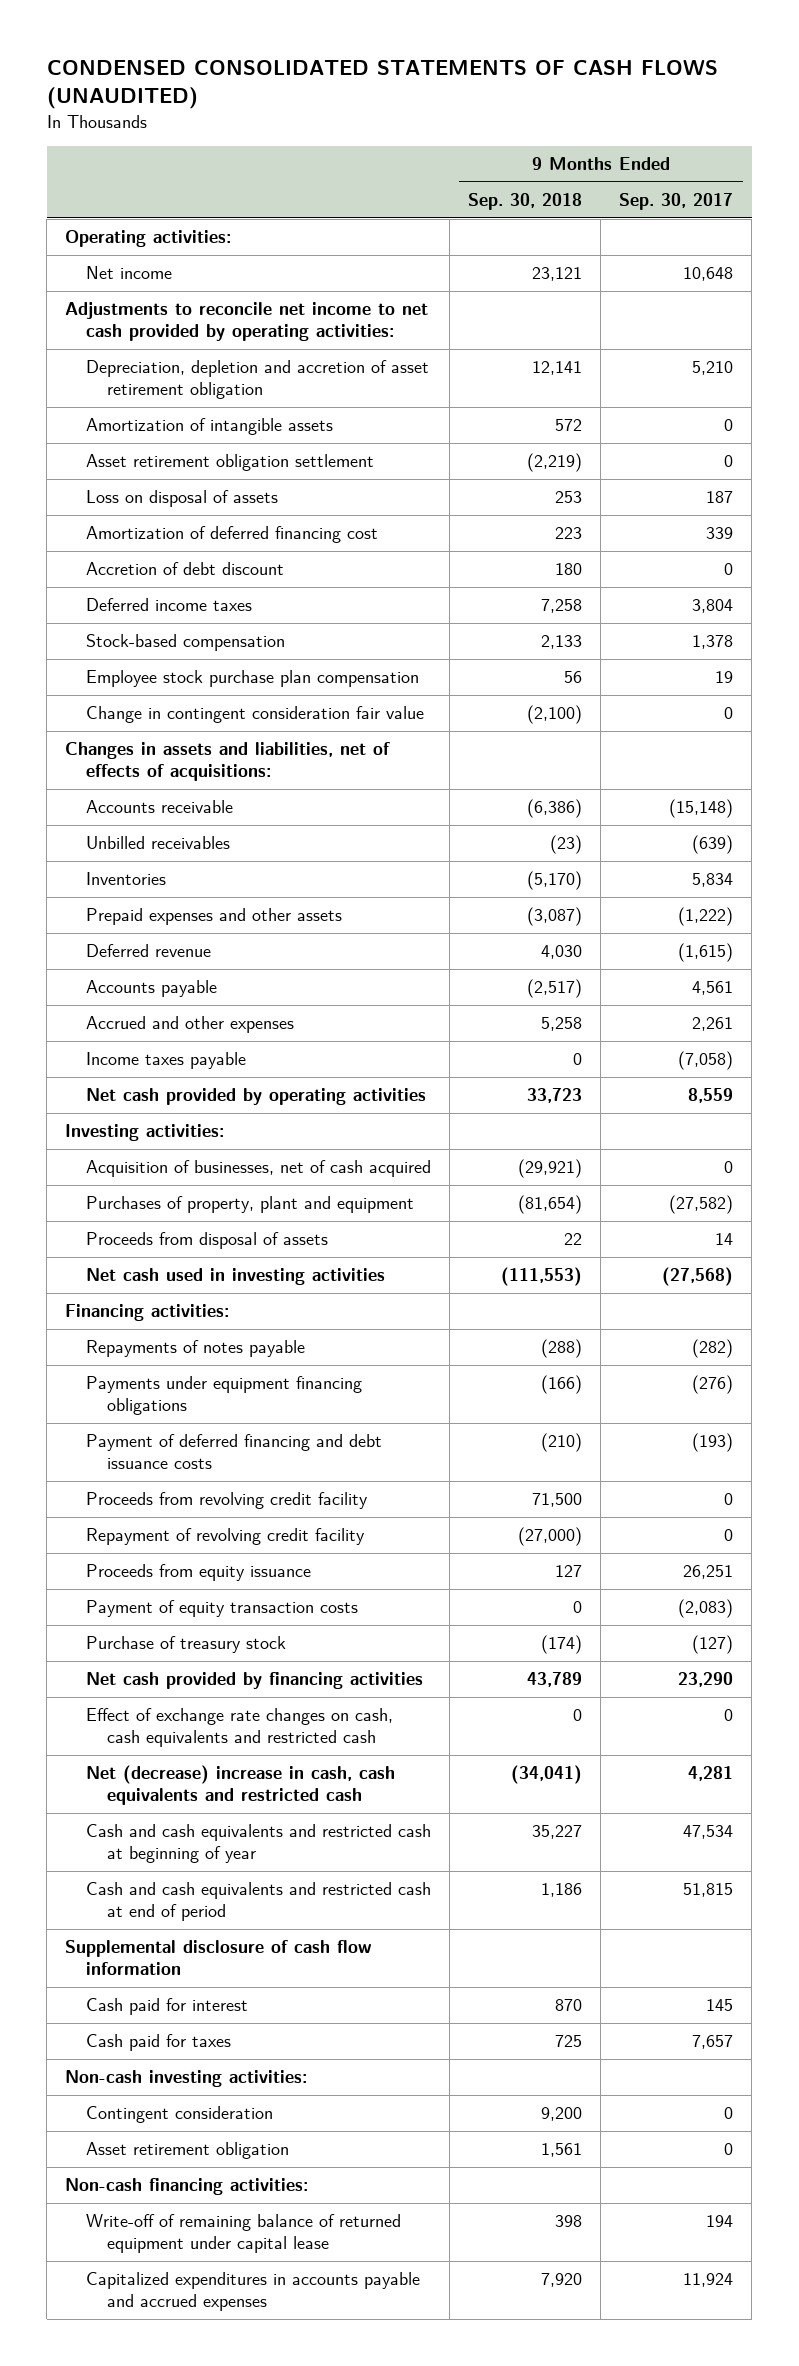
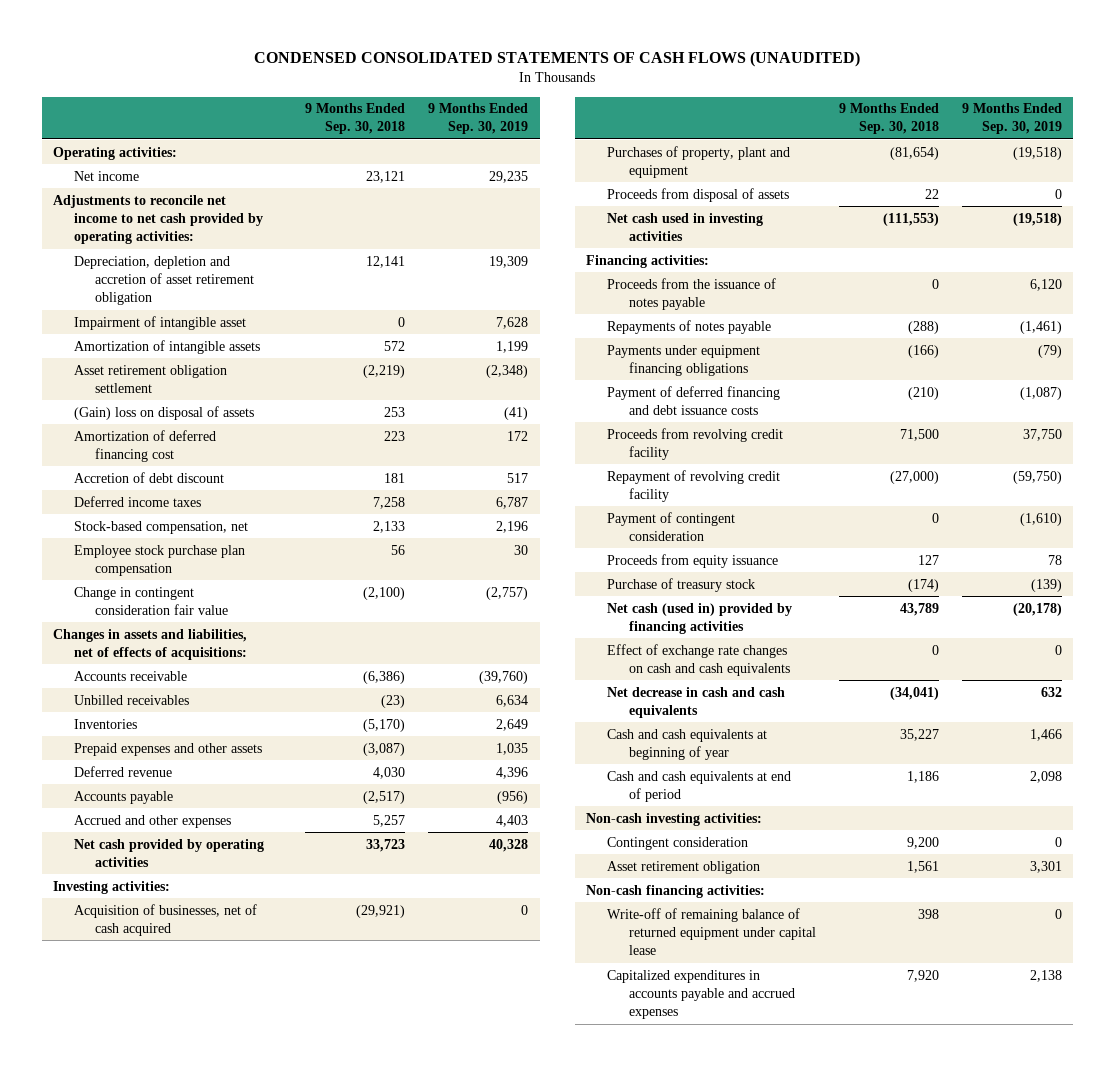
- | 9 Months Ended Sep. 30, 2018 | 9 Months Ended Sep. 30, 2017
+ | 9 Months Ended Sep. 30, 2018 | 9 Months Ended Sep. 30, 2019
+ Impairment of intangible asset | 0 | 7,628
- Loss on disposal of assets | 253 | 187
+ (Gain) loss on disposal of assets | 253 | (41)
- Accretion of debt discount | 180 | 0
+ Accretion of debt discount | 181 | 517
- Stock-based compensation | 2,133 | 1,378
+ Stock-based compensation, net | 2,133 | 2,196
- Accrued and other expenses | 5,258 | 2,261
- Income taxes payable | 0 | (7,058)
+ Accrued and other expenses | 5,257 | 4,403
+ Proceeds from the issuance of notes payable | 0 | 6,120
+ Payment of contingent consideration | 0 | (1,610)
- Payment of equity transaction costs | 0 | (2,083)
- Net cash provided by financing activities | 43,789 | 23,290
- Effect of exchange rate changes on cash, cash equivalents and restricted cash | 0 | 0
- Net (decrease) increase in cash, cash equivalents and restricted cash | (34,041) | 4,281
- Cash and cash equivalents and restricted cash at beginning of year | 35,227 | 47,534
- Cash and cash equivalents and restricted cash at end of period | 1,186 | 51,815
- Supplemental disclosure of cash flow information
- Cash paid for interest | 870 | 145
- Cash paid for taxes | 725 | 7,657
+ Net cash (used in) provided by financing activities | 43,789 | (20,178)
+ Effect of exchange rate changes on cash and cash equivalents | 0 | 0
+ Net decrease in cash and cash equivalents | (34,041) | 632
+ Cash and cash equivalents at beginning of year | 35,227 | 1,466
+ Cash and cash equivalents at end of period | 1,186 | 2,098

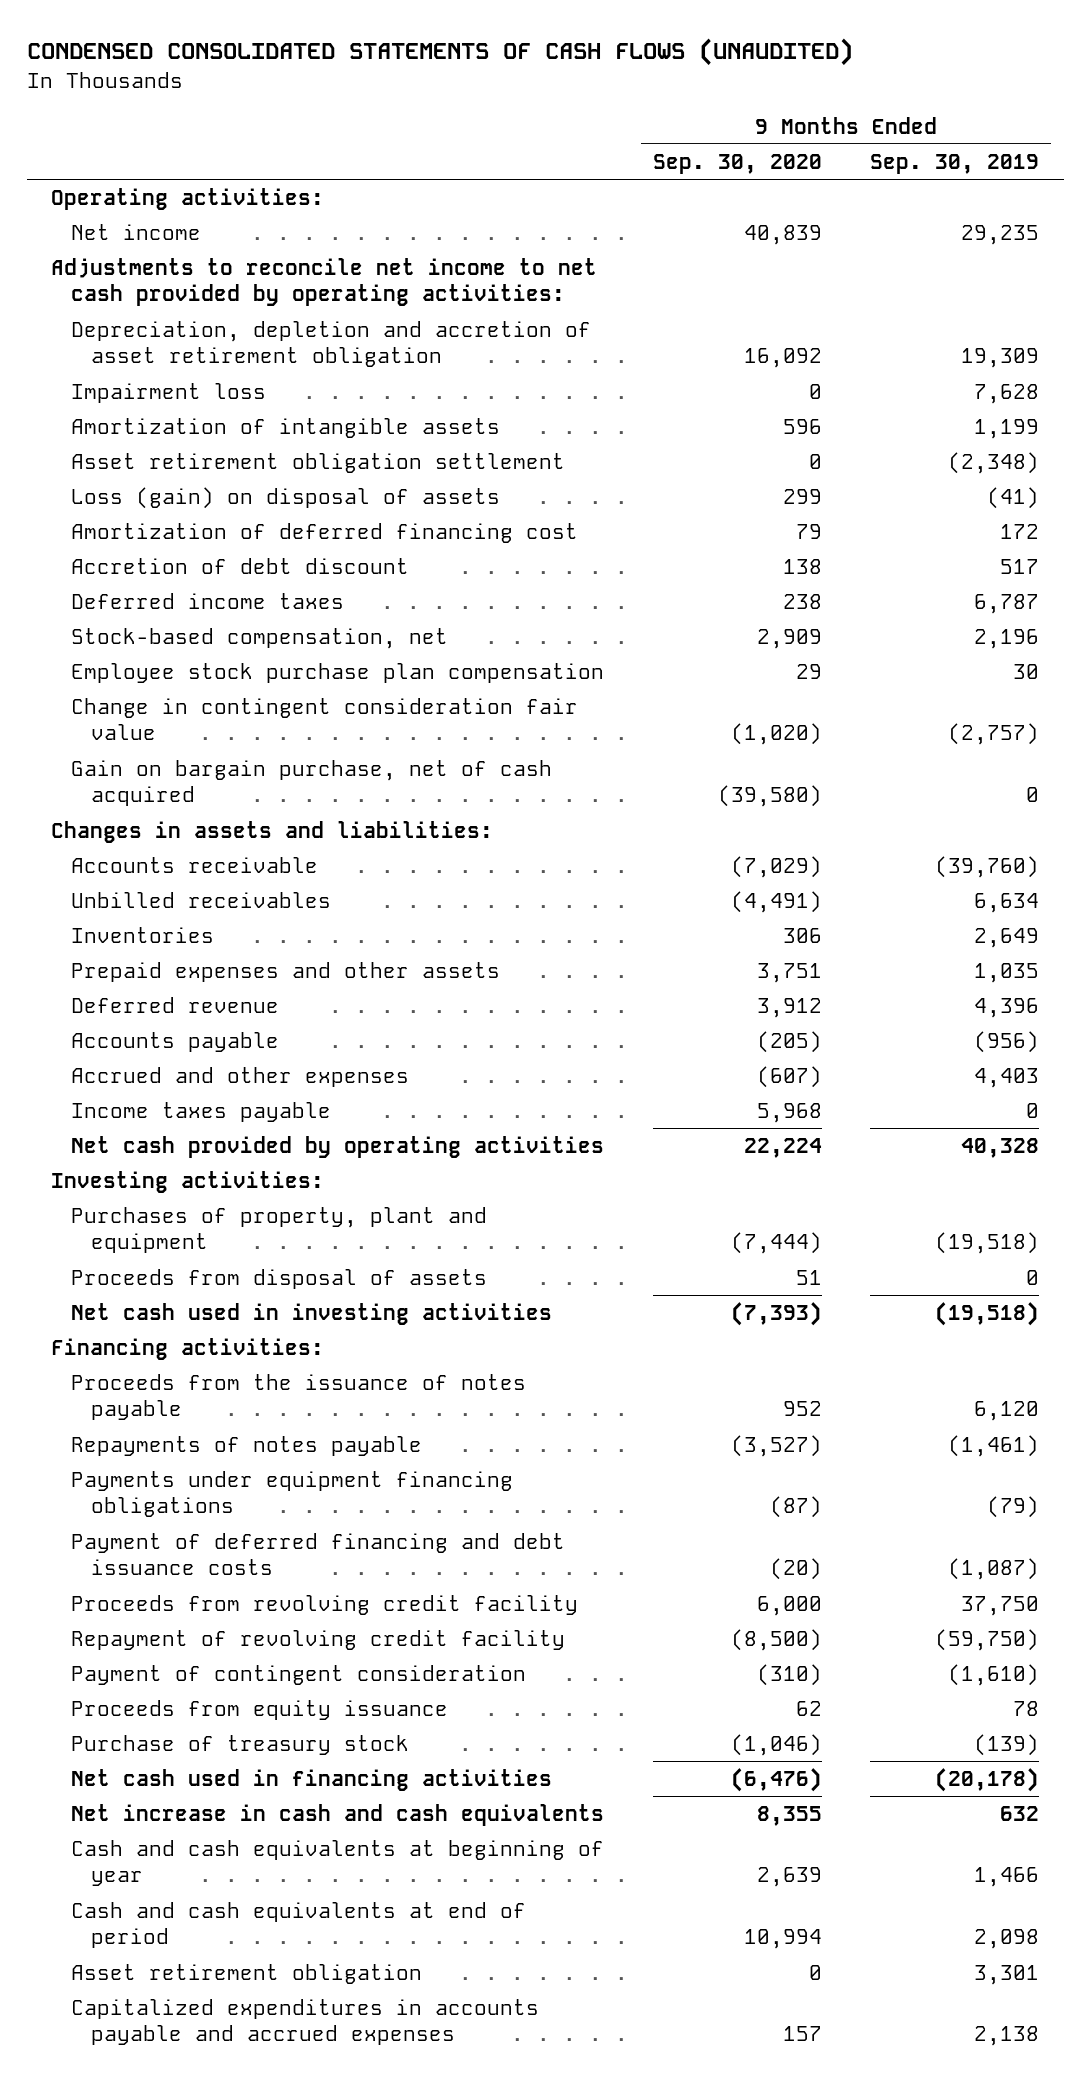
- | 9 Months Ended Sep. 30, 2018 | 9 Months Ended Sep. 30, 2019
+ | 9 Months Ended Sep. 30, 2020 | 9 Months Ended Sep. 30, 2019
- Impairment of intangible asset | 0 | 7,628
+ Impairment loss | 0 | 7,628
- (Gain) loss on disposal of assets | 253 | (41)
+ Loss (gain) on disposal of assets | 299 | (41)
- Changes in assets and liabilities, net of effects of acquisitions:
+ Gain on bargain purchase, net of cash acquired | (39,580) | 0
+ Changes in assets and liabilities:
+ Income taxes payable | 5,968 | 0
- Acquisition of businesses, net of cash acquired | (29,921) | 0
- Net cash (used in) provided by financing activities | 43,789 | (20,178)
- Effect of exchange rate changes on cash and cash equivalents | 0 | 0
- Net decrease in cash and cash equivalents | (34,041) | 632
+ Net cash used in financing activities | (6,476) | (20,178)
+ Net increase in cash and cash equivalents | 8,355 | 632
- Non-cash investing activities:
- Contingent consideration | 9,200 | 0
- Non-cash financing activities:
- Write-off of remaining balance of returned equipment under capital lease | 398 | 0

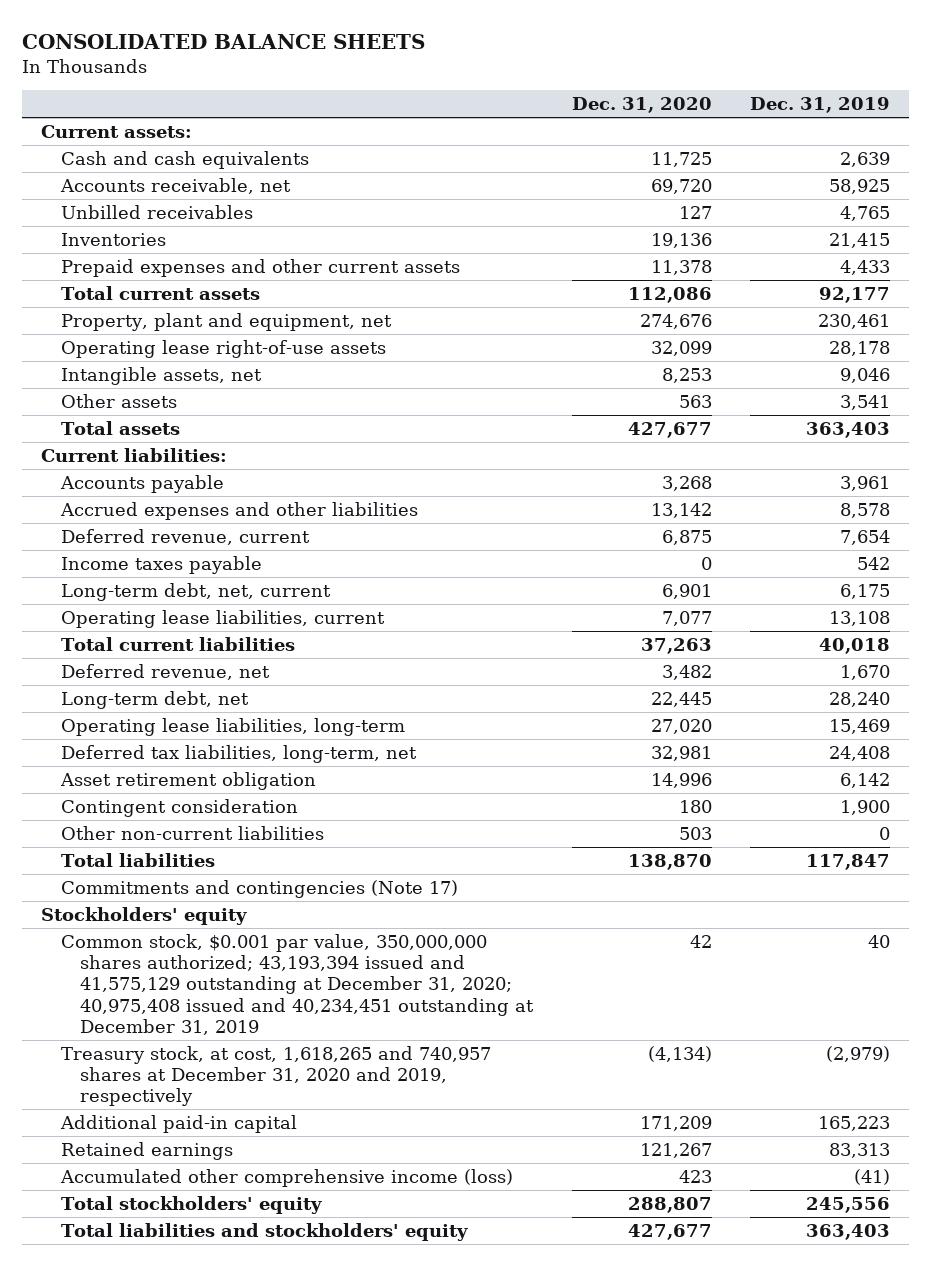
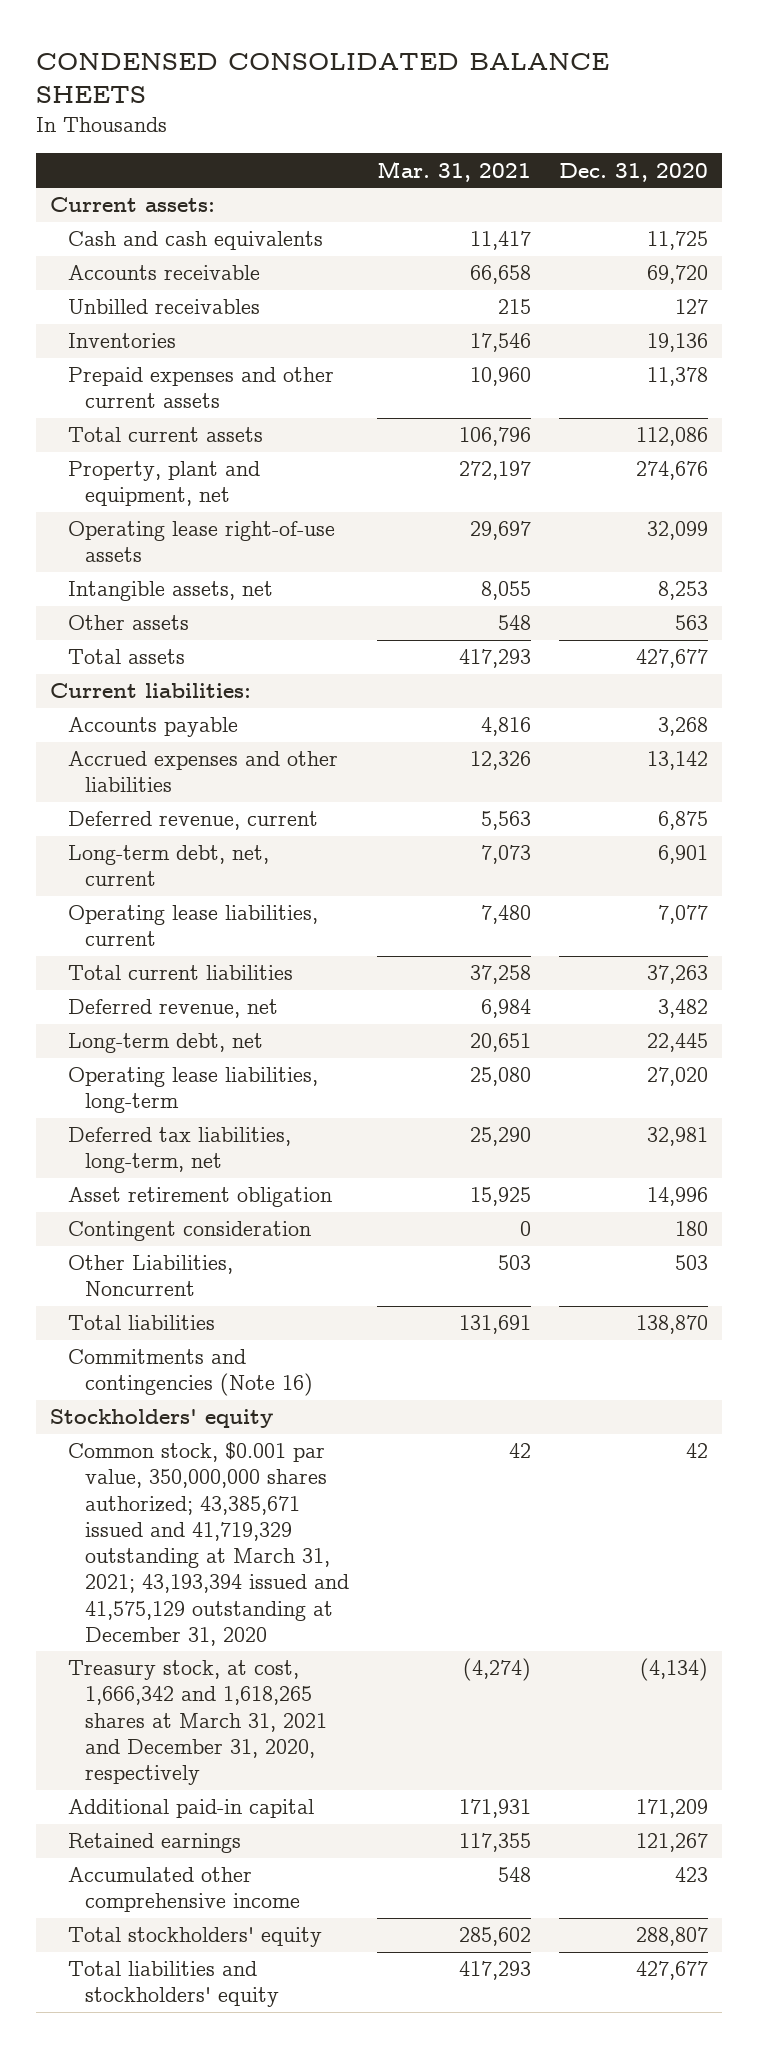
- CONSOLIDATED BALANCE SHEETS
+ CONDENSED CONSOLIDATED BALANCE SHEETS
- | Dec. 31, 2020 | Dec. 31, 2019
+ | Mar. 31, 2021 | Dec. 31, 2020
- Accounts receivable, net | 69,720 | 58,925
+ Accounts receivable | 66,658 | 69,720
- Income taxes payable | 0 | 542
- Other non-current liabilities | 503 | 0
+ Other Liabilities, Noncurrent | 503 | 503
- Commitments and contingencies (Note 17)
+ Commitments and contingencies (Note 16)
- Common stock, $0.001 par value, 350,000,000 shares authorized; 43,193,394 issued and 41,575,129 outstanding at December 31, 2020; 40,975,408 issued and 40,234,451 outstanding at December 31, 2019 | 42 | 40
- Treasury stock, at cost, 1,618,265 and 740,957 shares at December 31, 2020 and 2019, respectively | (4,134) | (2,979)
+ Common stock, $0.001 par value, 350,000,000 shares authorized; 43,385,671 issued and 41,719,329 outstanding at March 31, 2021; 43,193,394 issued and 41,575,129 outstanding at December 31, 2020 | 42 | 42
+ Treasury stock, at cost, 1,666,342 and 1,618,265 shares at March 31, 2021 and December 31, 2020, respectively | (4,274) | (4,134)
- Accumulated other comprehensive income (loss) | 423 | (41)
+ Accumulated other comprehensive income | 548 | 423

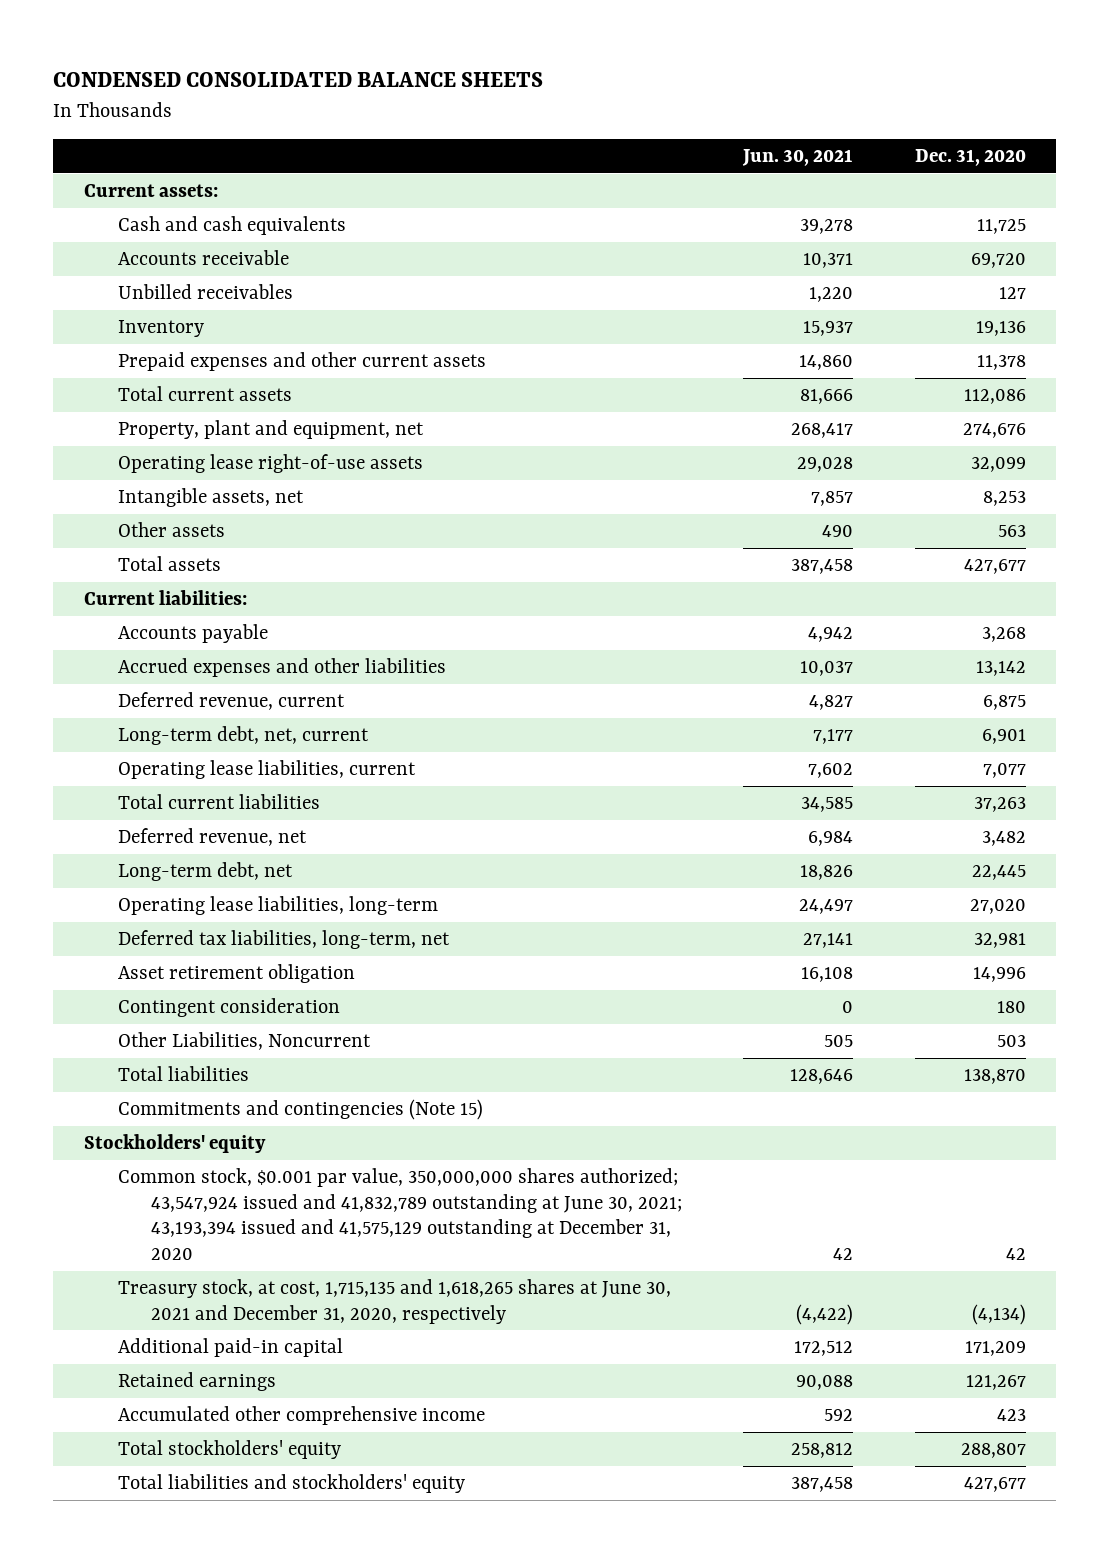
- | Mar. 31, 2021 | Dec. 31, 2020
+ | Jun. 30, 2021 | Dec. 31, 2020
- Inventories | 17,546 | 19,136
+ Inventory | 15,937 | 19,136
- Commitments and contingencies (Note 16)
+ Commitments and contingencies (Note 15)
- Common stock, $0.001 par value, 350,000,000 shares authorized; 43,385,671 issued and 41,719,329 outstanding at March 31, 2021; 43,193,394 issued and 41,575,129 outstanding at December 31, 2020 | 42 | 42
- Treasury stock, at cost, 1,666,342 and 1,618,265 shares at March 31, 2021 and December 31, 2020, respectively | (4,274) | (4,134)
+ Common stock, $0.001 par value, 350,000,000 shares authorized; 43,547,924 issued and 41,832,789 outstanding at June 30, 2021; 43,193,394 issued and 41,575,129 outstanding at December 31, 2020 | 42 | 42
+ Treasury stock, at cost, 1,715,135 and 1,618,265 shares at June 30, 2021 and December 31, 2020, respectively | (4,422) | (4,134)

